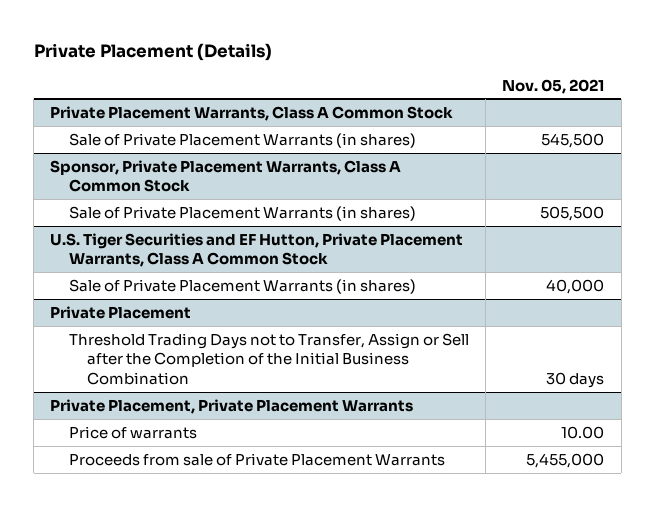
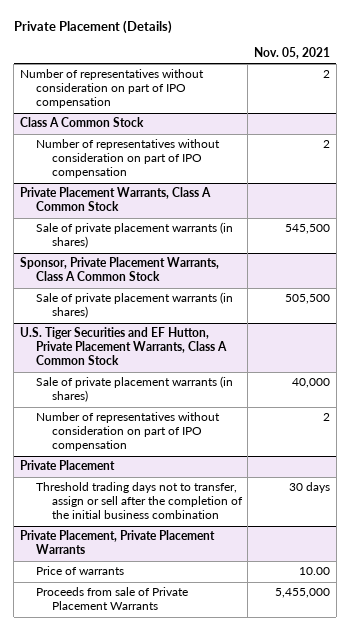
+ Number of representatives without consideration on part of IPO compensation | 2
+ Class A Common Stock
+ Number of representatives without consideration on part of IPO compensation | 2
@ Private Placement Warrants, Class A Common Stock
- Sale of Private Placement Warrants (in shares) | 545,500
+ Sale of private placement warrants (in shares) | 545,500
@ Sponsor, Private Placement Warrants, Class A Common Stock
- Sale of Private Placement Warrants (in shares) | 505,500
+ Sale of private placement warrants (in shares) | 505,500
@ U.S. Tiger Securities and EF Hutton, Private Placement Warrants, Class A Common Stock
- Sale of Private Placement Warrants (in shares) | 40,000
+ Sale of private placement warrants (in shares) | 40,000
+ Number of representatives without consideration on part of IPO compensation | 2
@ Private Placement
- Threshold Trading Days not to Transfer, Assign or Sell after the Completion of the Initial Business Combination | 30 days
+ Threshold trading days not to transfer, assign or sell after the completion of the initial business combination | 30 days

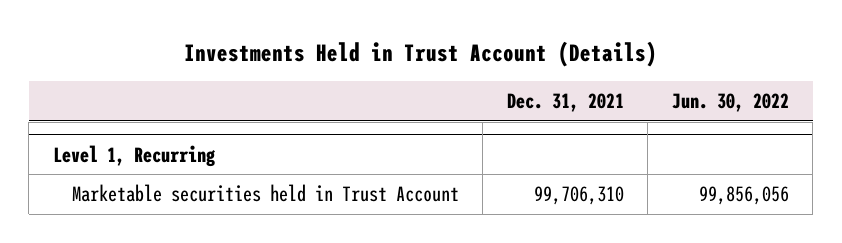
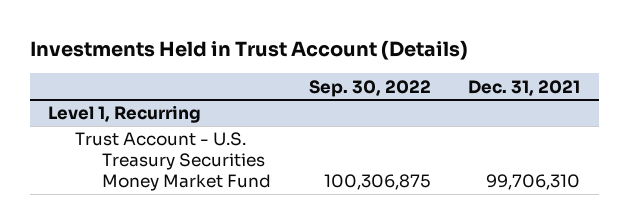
- | Dec. 31, 2021 | Jun. 30, 2022
+ | Sep. 30, 2022 | Dec. 31, 2021
@ Level 1, Recurring
- Marketable securities held in Trust Account | 99,706,310 | 99,856,056
+ Trust Account - U.S. Treasury Securities Money Market Fund | 100,306,875 | 99,706,310

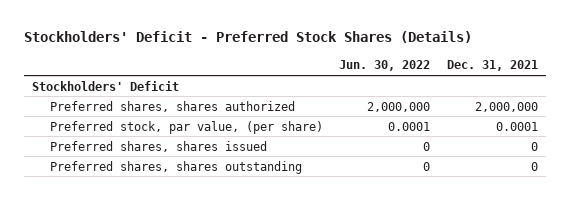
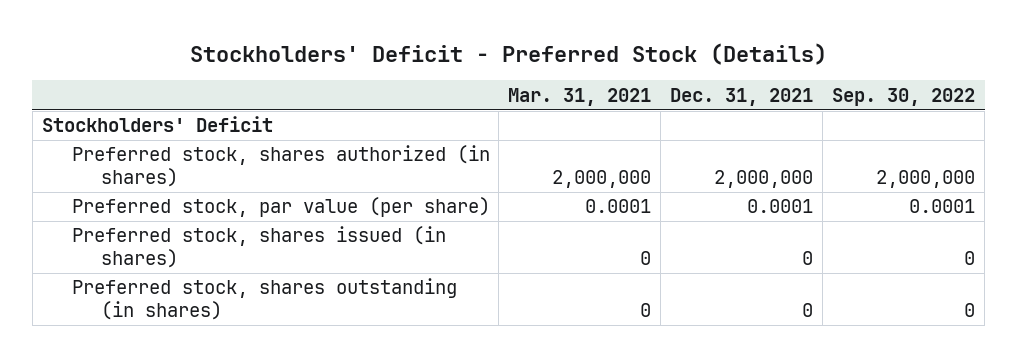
- Stockholders' Deficit - Preferred Stock Shares (Details)
+ Stockholders' Deficit - Preferred Stock (Details)
- | Jun. 30, 2022 | Dec. 31, 2021
+ | Mar. 31, 2021 | Dec. 31, 2021 | Sep. 30, 2022
- Preferred shares, shares authorized | 2,000,000 | 2,000,000
- Preferred stock, par value, (per share) | 0.0001 | 0.0001
- Preferred shares, shares issued | 0 | 0
- Preferred shares, shares outstanding | 0 | 0
+ Preferred stock, shares authorized (in shares) | 2,000,000 | 2,000,000 | 2,000,000
+ Preferred stock, par value (per share) | 0.0001 | 0.0001 | 0.0001
+ Preferred stock, shares issued (in shares) | 0 | 0 | 0
+ Preferred stock, shares outstanding (in shares) | 0 | 0 | 0

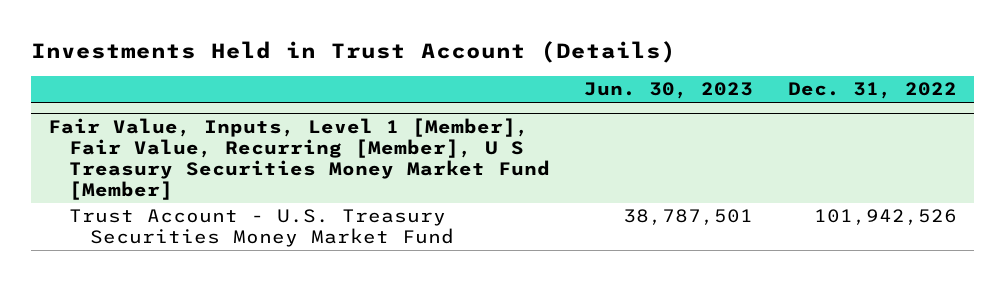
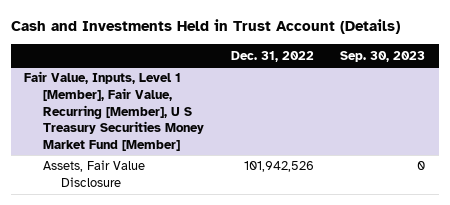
- Investments Held in Trust Account (Details)
+ Cash and Investments Held in Trust Account (Details)
- | Jun. 30, 2023 | Dec. 31, 2022
+ | Dec. 31, 2022 | Sep. 30, 2023
@ Fair Value, Inputs, Level 1 [Member], Fair Value, Recurring [Member], U S Treasury Securities Money Market Fund [Member]
- Trust Account - U.S. Treasury Securities Money Market Fund | 38,787,501 | 101,942,526
+ Assets, Fair Value Disclosure | 101,942,526 | 0

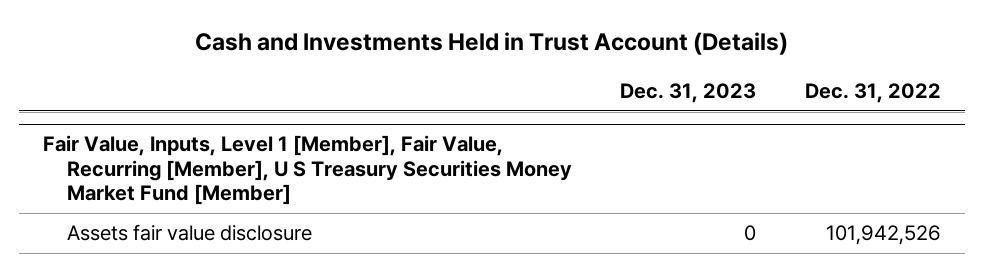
- | Dec. 31, 2022 | Sep. 30, 2023
+ | Dec. 31, 2023 | Dec. 31, 2022
@ Fair Value, Inputs, Level 1 [Member], Fair Value, Recurring [Member], U S Treasury Securities Money Market Fund [Member]
- Assets, Fair Value Disclosure | 101,942,526 | 0
+ Assets fair value disclosure | 0 | 101,942,526

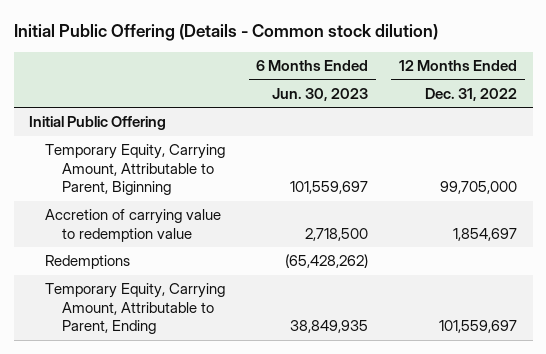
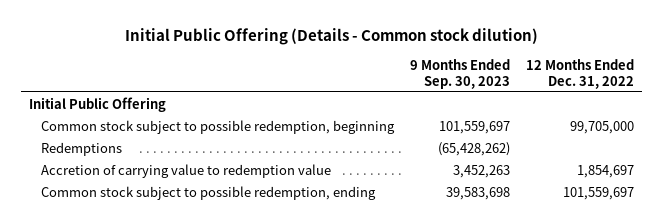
- | 6 Months Ended Jun. 30, 2023 | 12 Months Ended Dec. 31, 2022
+ | 9 Months Ended Sep. 30, 2023 | 12 Months Ended Dec. 31, 2022
- Temporary Equity, Carrying Amount, Attributable to Parent, Biginning | 101,559,697 | 99,705,000
+ Common stock subject to possible redemption, beginning | 101,559,697 | 99,705,000
- Temporary Equity, Carrying Amount, Attributable to Parent, Ending | 38,849,935 | 101,559,697
moved down: Accretion of carrying value to redemption value | 3,452,263 | 1,854,697
+ Common stock subject to possible redemption, ending | 39,583,698 | 101,559,697

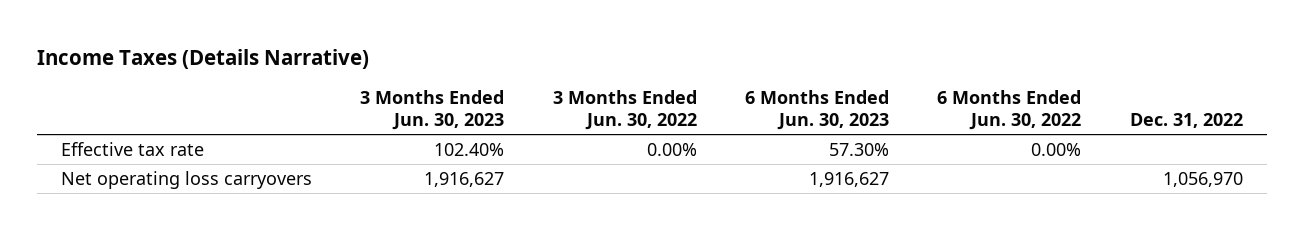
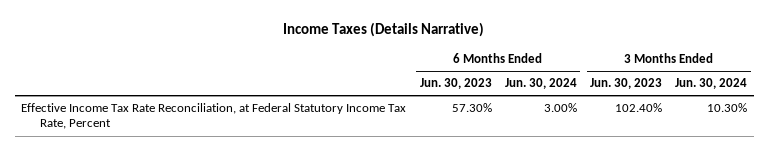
- | 3 Months Ended Jun. 30, 2023 | 3 Months Ended Jun. 30, 2022 | 6 Months Ended Jun. 30, 2023 | 6 Months Ended Jun. 30, 2022 | Dec. 31, 2022
+ | 6 Months Ended Jun. 30, 2023 | 6 Months Ended Jun. 30, 2024 | 3 Months Ended Jun. 30, 2023 | 3 Months Ended Jun. 30, 2024
- Effective tax rate | 102.40% | 0.00% | 57.30% | 0.00% |
- Net operating loss carryovers | 1,916,627 | | 1,916,627 | | 1,056,970
+ Effective Income Tax Rate Reconciliation, at Federal Statutory Income Tax Rate, Percent | 57.30% | 3.00% | 102.40% | 10.30%

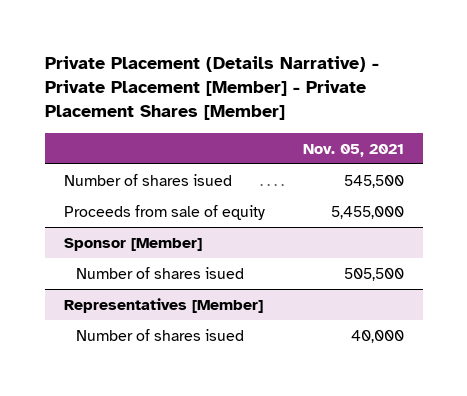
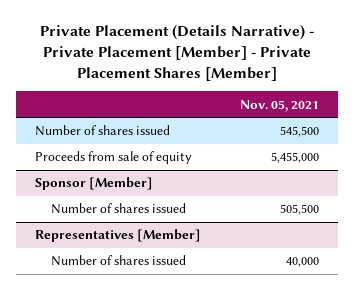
- Number of shares isued | 545,500
+ Number of shares issued | 545,500
@ Sponsor [Member]
- Number of shares isued | 505,500
+ Number of shares issued | 505,500
@ Representatives [Member]
- Number of shares isued | 40,000
+ Number of shares issued | 40,000

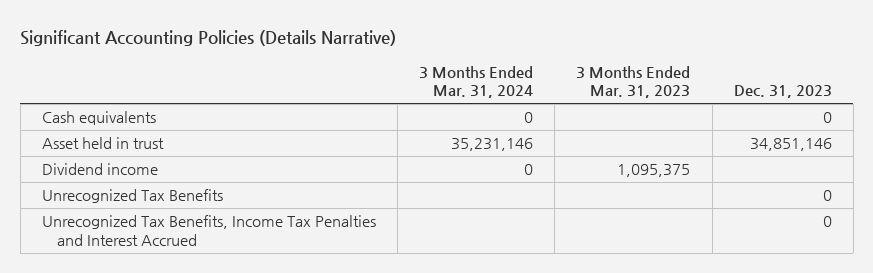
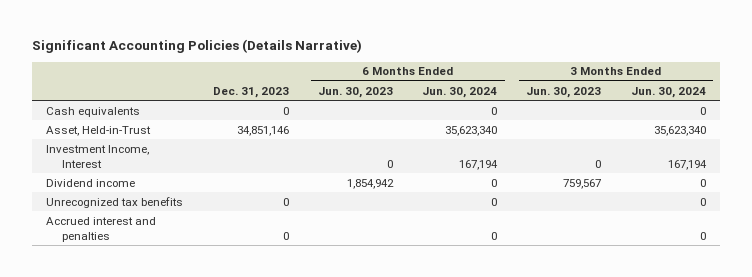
- | 3 Months Ended Mar. 31, 2024 | 3 Months Ended Mar. 31, 2023 | Dec. 31, 2023
+ | Dec. 31, 2023 | 6 Months Ended Jun. 30, 2023 | 6 Months Ended Jun. 30, 2024 | 3 Months Ended Jun. 30, 2023 | 3 Months Ended Jun. 30, 2024
- Asset held in trust | 35,231,146 | | 34,851,146
+ Asset, Held-in-Trust | 34,851,146 | | 35,623,340 | | 35,623,340
+ Investment Income, Interest | | 0 | 167,194 | 0 | 167,194
- Unrecognized Tax Benefits | | | 0
- Unrecognized Tax Benefits, Income Tax Penalties and Interest Accrued | | | 0
+ Unrecognized tax benefits | 0 | | 0 | | 0
+ Accrued interest and penalties | 0 | | 0 | | 0

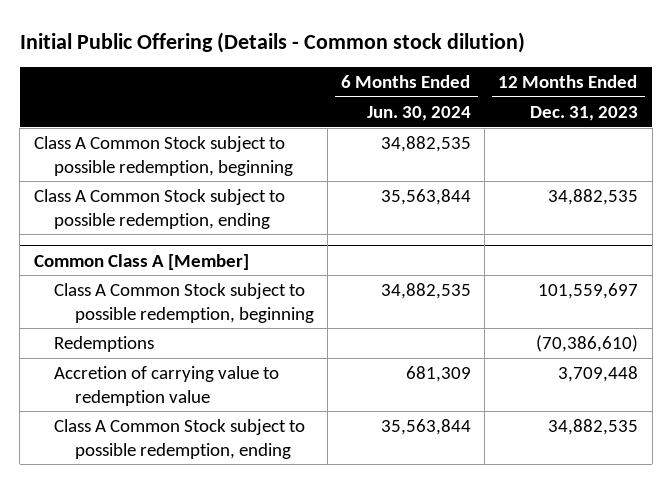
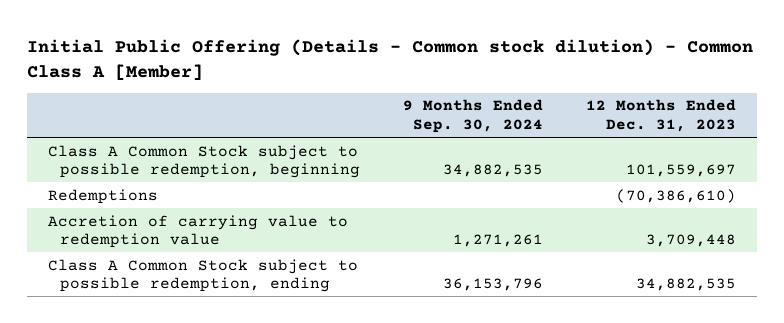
- Initial Public Offering (Details - Common stock dilution)
+ Initial Public Offering (Details - Common stock dilution) - Common Class A [Member]
- | 6 Months Ended Jun. 30, 2024 | 12 Months Ended Dec. 31, 2023
+ | 9 Months Ended Sep. 30, 2024 | 12 Months Ended Dec. 31, 2023
- Class A Common Stock subject to possible redemption, beginning | 34,882,535 |
- Class A Common Stock subject to possible redemption, ending | 35,563,844 | 34,882,535
- Common Class A [Member]

